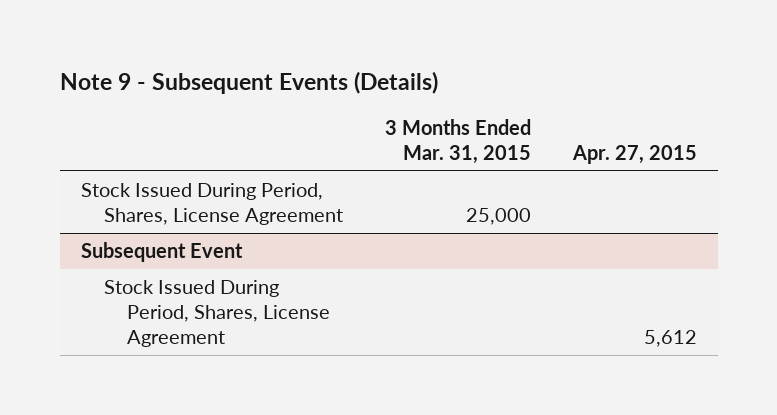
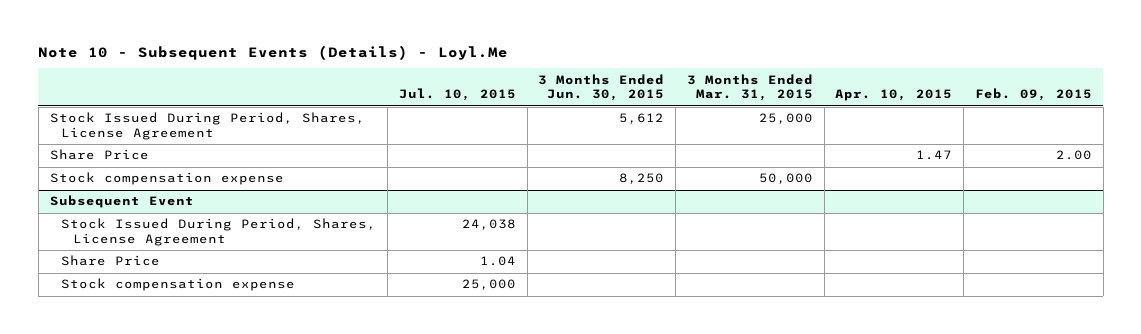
- Note 9 - Subsequent Events (Details)
+ Note 10 - Subsequent Events (Details) - Loyl.Me
- | 3 Months Ended Mar. 31, 2015 | Apr. 27, 2015
+ | Jul. 10, 2015 | 3 Months Ended Jun. 30, 2015 | 3 Months Ended Mar. 31, 2015 | Apr. 10, 2015 | Feb. 09, 2015
+ Share Price | | | | 1.47 | 2.00
+ Stock compensation expense | | 8,250 | 50,000 | |
@ Subsequent Event
+ Share Price | 1.04 | | | |
+ Stock compensation expense | 25,000 | | | |

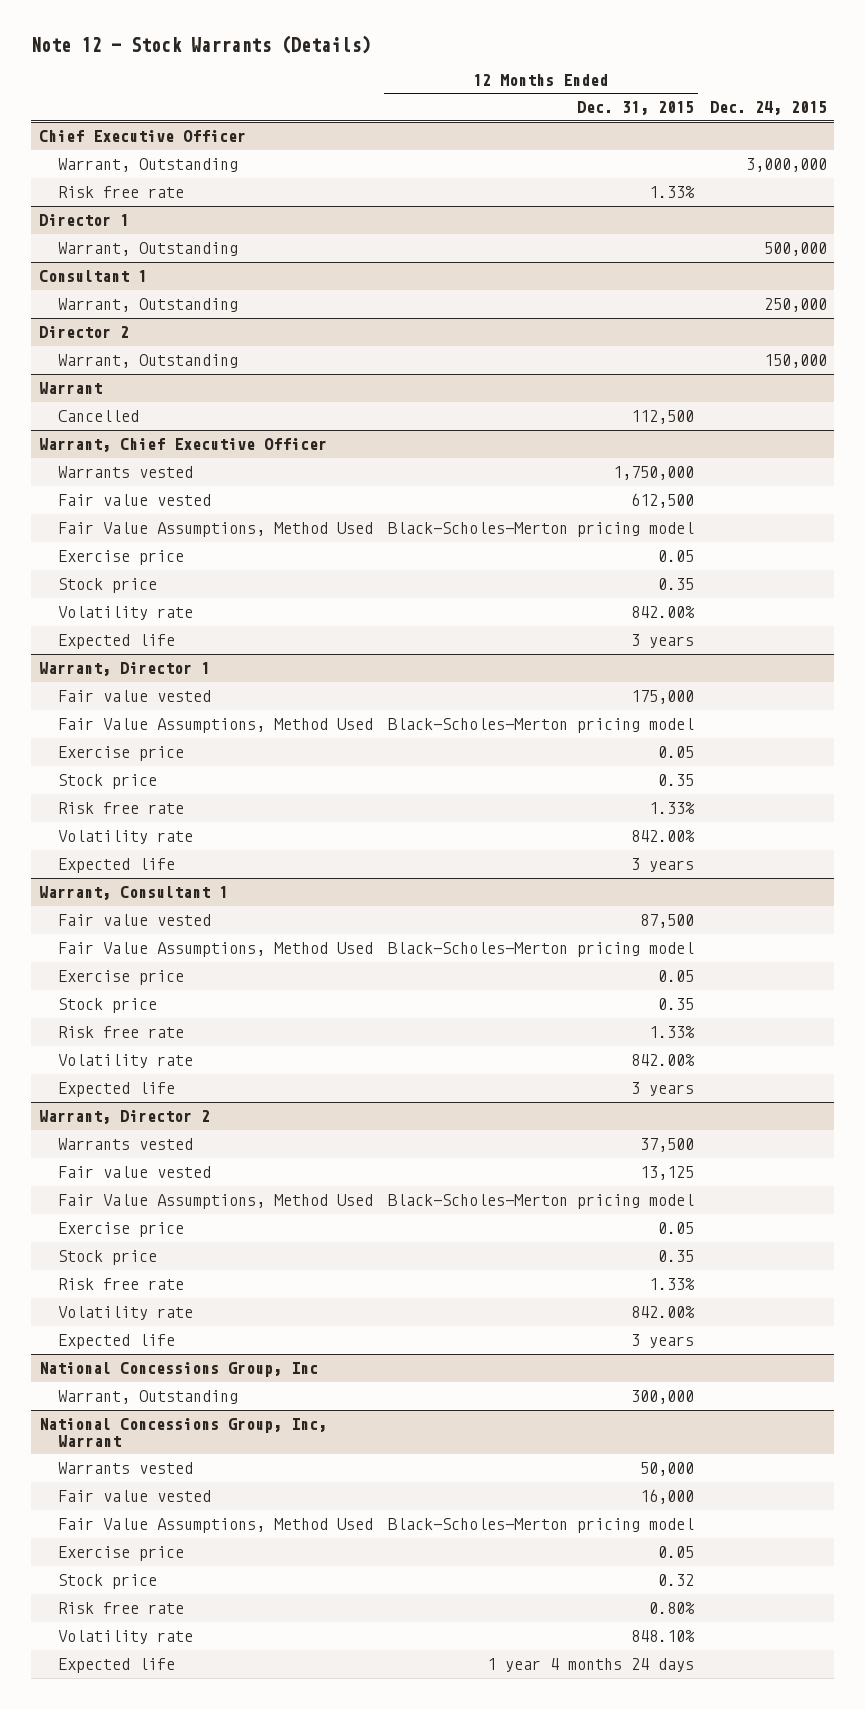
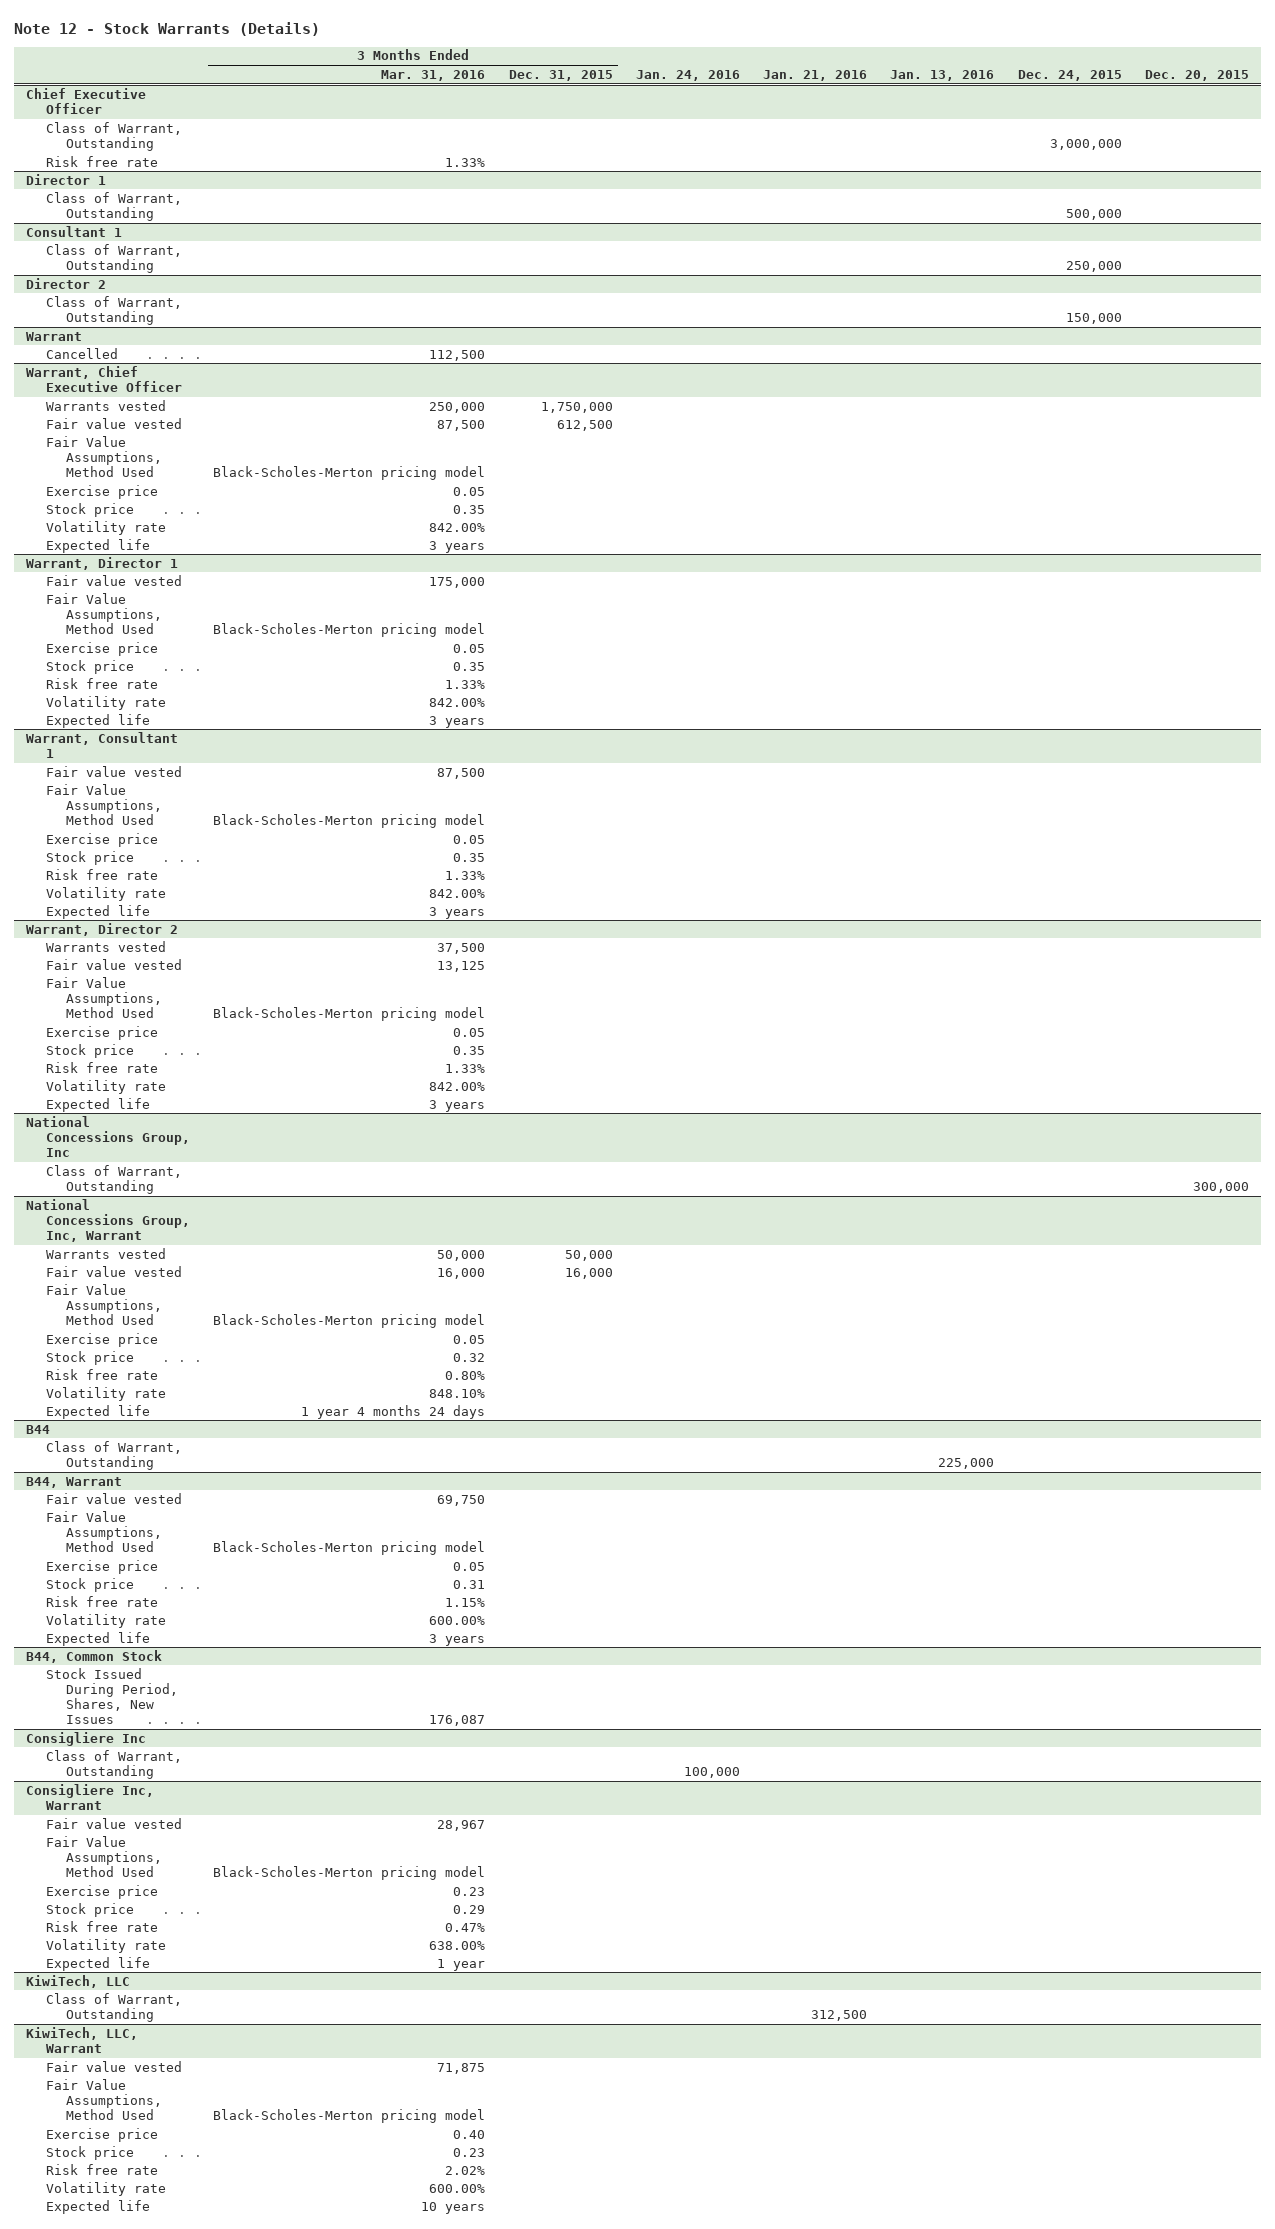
- | 12 Months Ended Dec. 31, 2015 | Dec. 24, 2015
+ | 3 Months Ended Mar. 31, 2016 | 3 Months Ended Dec. 31, 2015 | Jan. 24, 2016 | Jan. 21, 2016 | Jan. 13, 2016 | Dec. 24, 2015 | Dec. 20, 2015
@ Chief Executive Officer
- Warrant, Outstanding | | 3,000,000
+ Class of Warrant, Outstanding | | | | | | 3,000,000 |
@ Director 1
- Warrant, Outstanding | | 500,000
+ Class of Warrant, Outstanding | | | | | | 500,000 |
@ Consultant 1
- Warrant, Outstanding | | 250,000
+ Class of Warrant, Outstanding | | | | | | 250,000 |
@ Director 2
- Warrant, Outstanding | | 150,000
+ Class of Warrant, Outstanding | | | | | | 150,000 |
@ National Concessions Group, Inc
- Warrant, Outstanding | 300,000 |
+ Class of Warrant, Outstanding | | | | | | | 300,000
+ B44
+ Class of Warrant, Outstanding | | | | | 225,000 | |
+ B44, Warrant
+ Fair value vested | 69,750 | | | | | |
+ Fair Value Assumptions, Method Used | Black-Scholes-Merton pricing model | | | | | |
+ Exercise price | 0.05 | | | | | |
+ Stock price | 0.31 | | | | | |
+ Risk free rate | 1.15% | | | | | |
+ Volatility rate | 600.00% | | | | | |
+ Expected life | 3 years | | | | | |
+ B44, Common Stock
+ Stock Issued During Period, Shares, New Issues | 176,087 | | | | | |
+ Consigliere Inc
+ Class of Warrant, Outstanding | | | 100,000 | | | |
+ Consigliere Inc, Warrant
+ Fair value vested | 28,967 | | | | | |
+ Fair Value Assumptions, Method Used | Black-Scholes-Merton pricing model | | | | | |
+ Exercise price | 0.23 | | | | | |
+ Stock price | 0.29 | | | | | |
+ Risk free rate | 0.47% | | | | | |
+ Volatility rate | 638.00% | | | | | |
+ Expected life | 1 year | | | | | |
+ KiwiTech, LLC
+ Class of Warrant, Outstanding | | | | 312,500 | | |
+ KiwiTech, LLC, Warrant
+ Fair value vested | 71,875 | | | | | |
+ Fair Value Assumptions, Method Used | Black-Scholes-Merton pricing model | | | | | |
+ Exercise price | 0.40 | | | | | |
+ Stock price | 0.23 | | | | | |
+ Risk free rate | 2.02% | | | | | |
+ Volatility rate | 600.00% | | | | | |
+ Expected life | 10 years | | | | | |

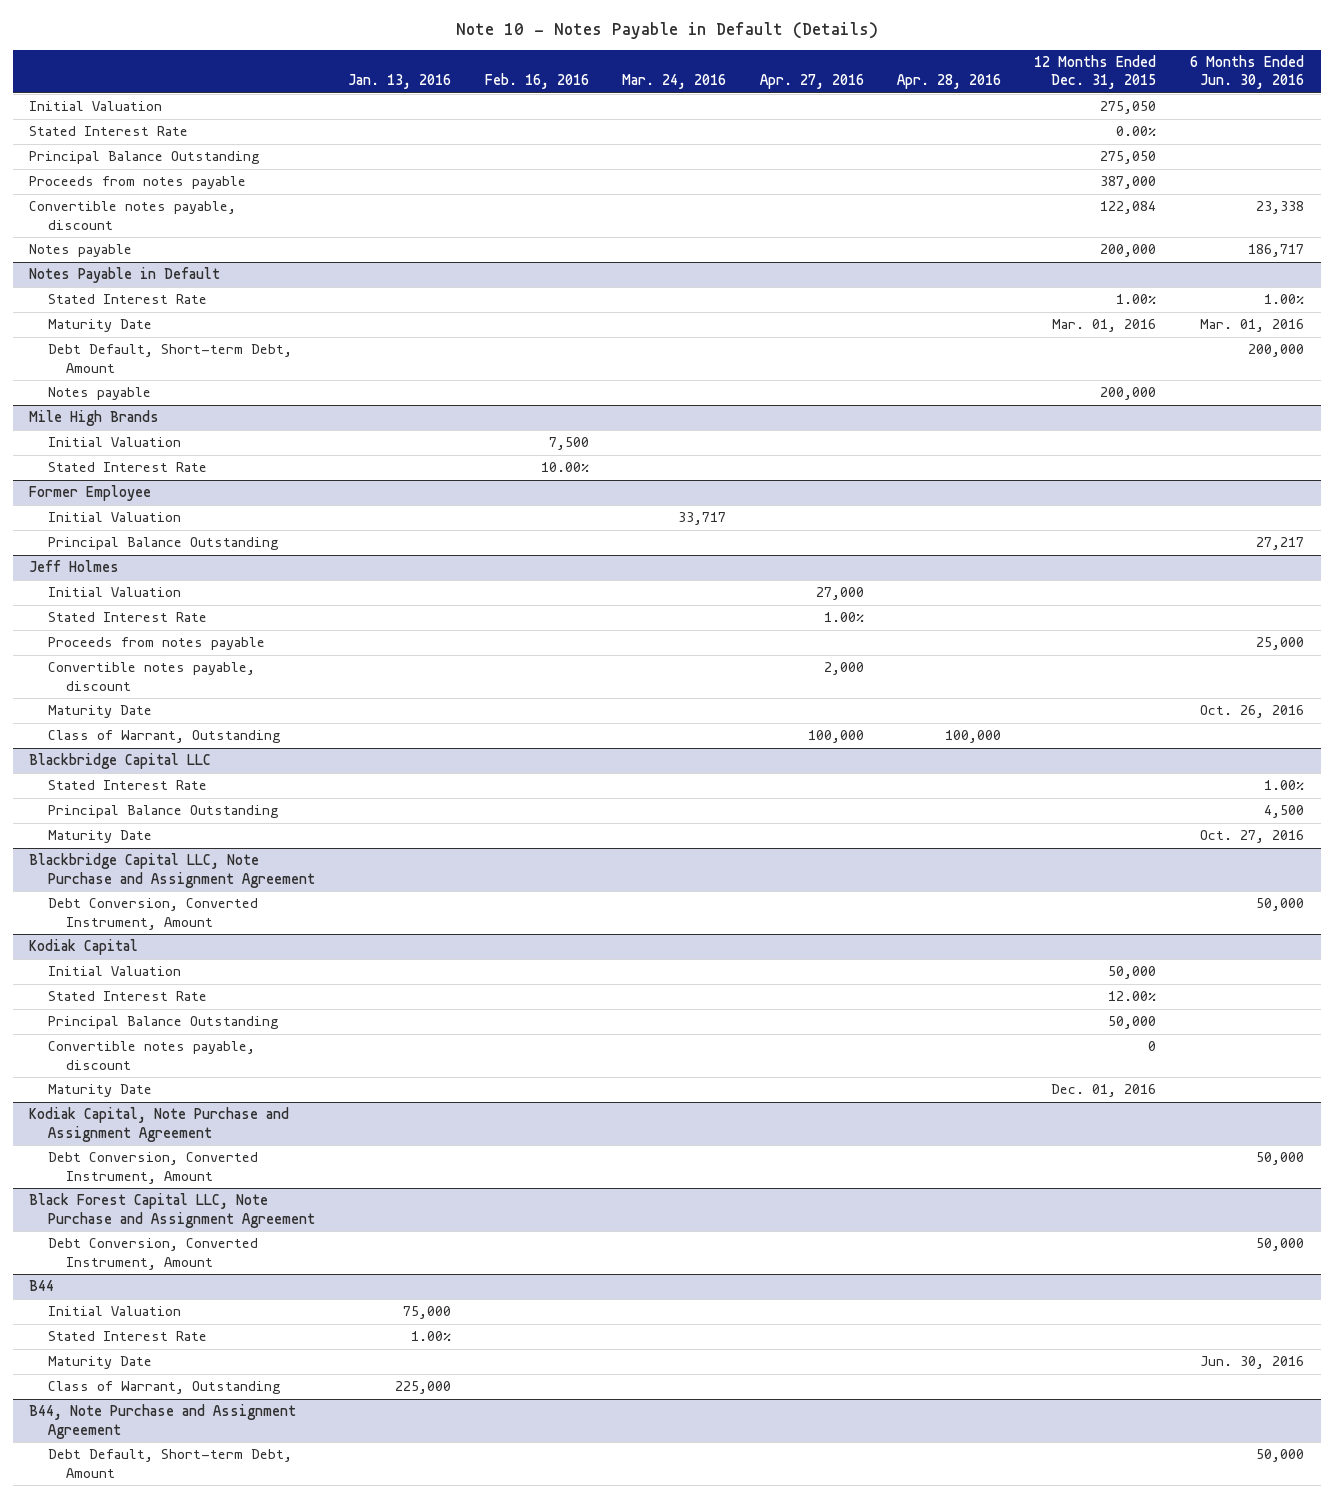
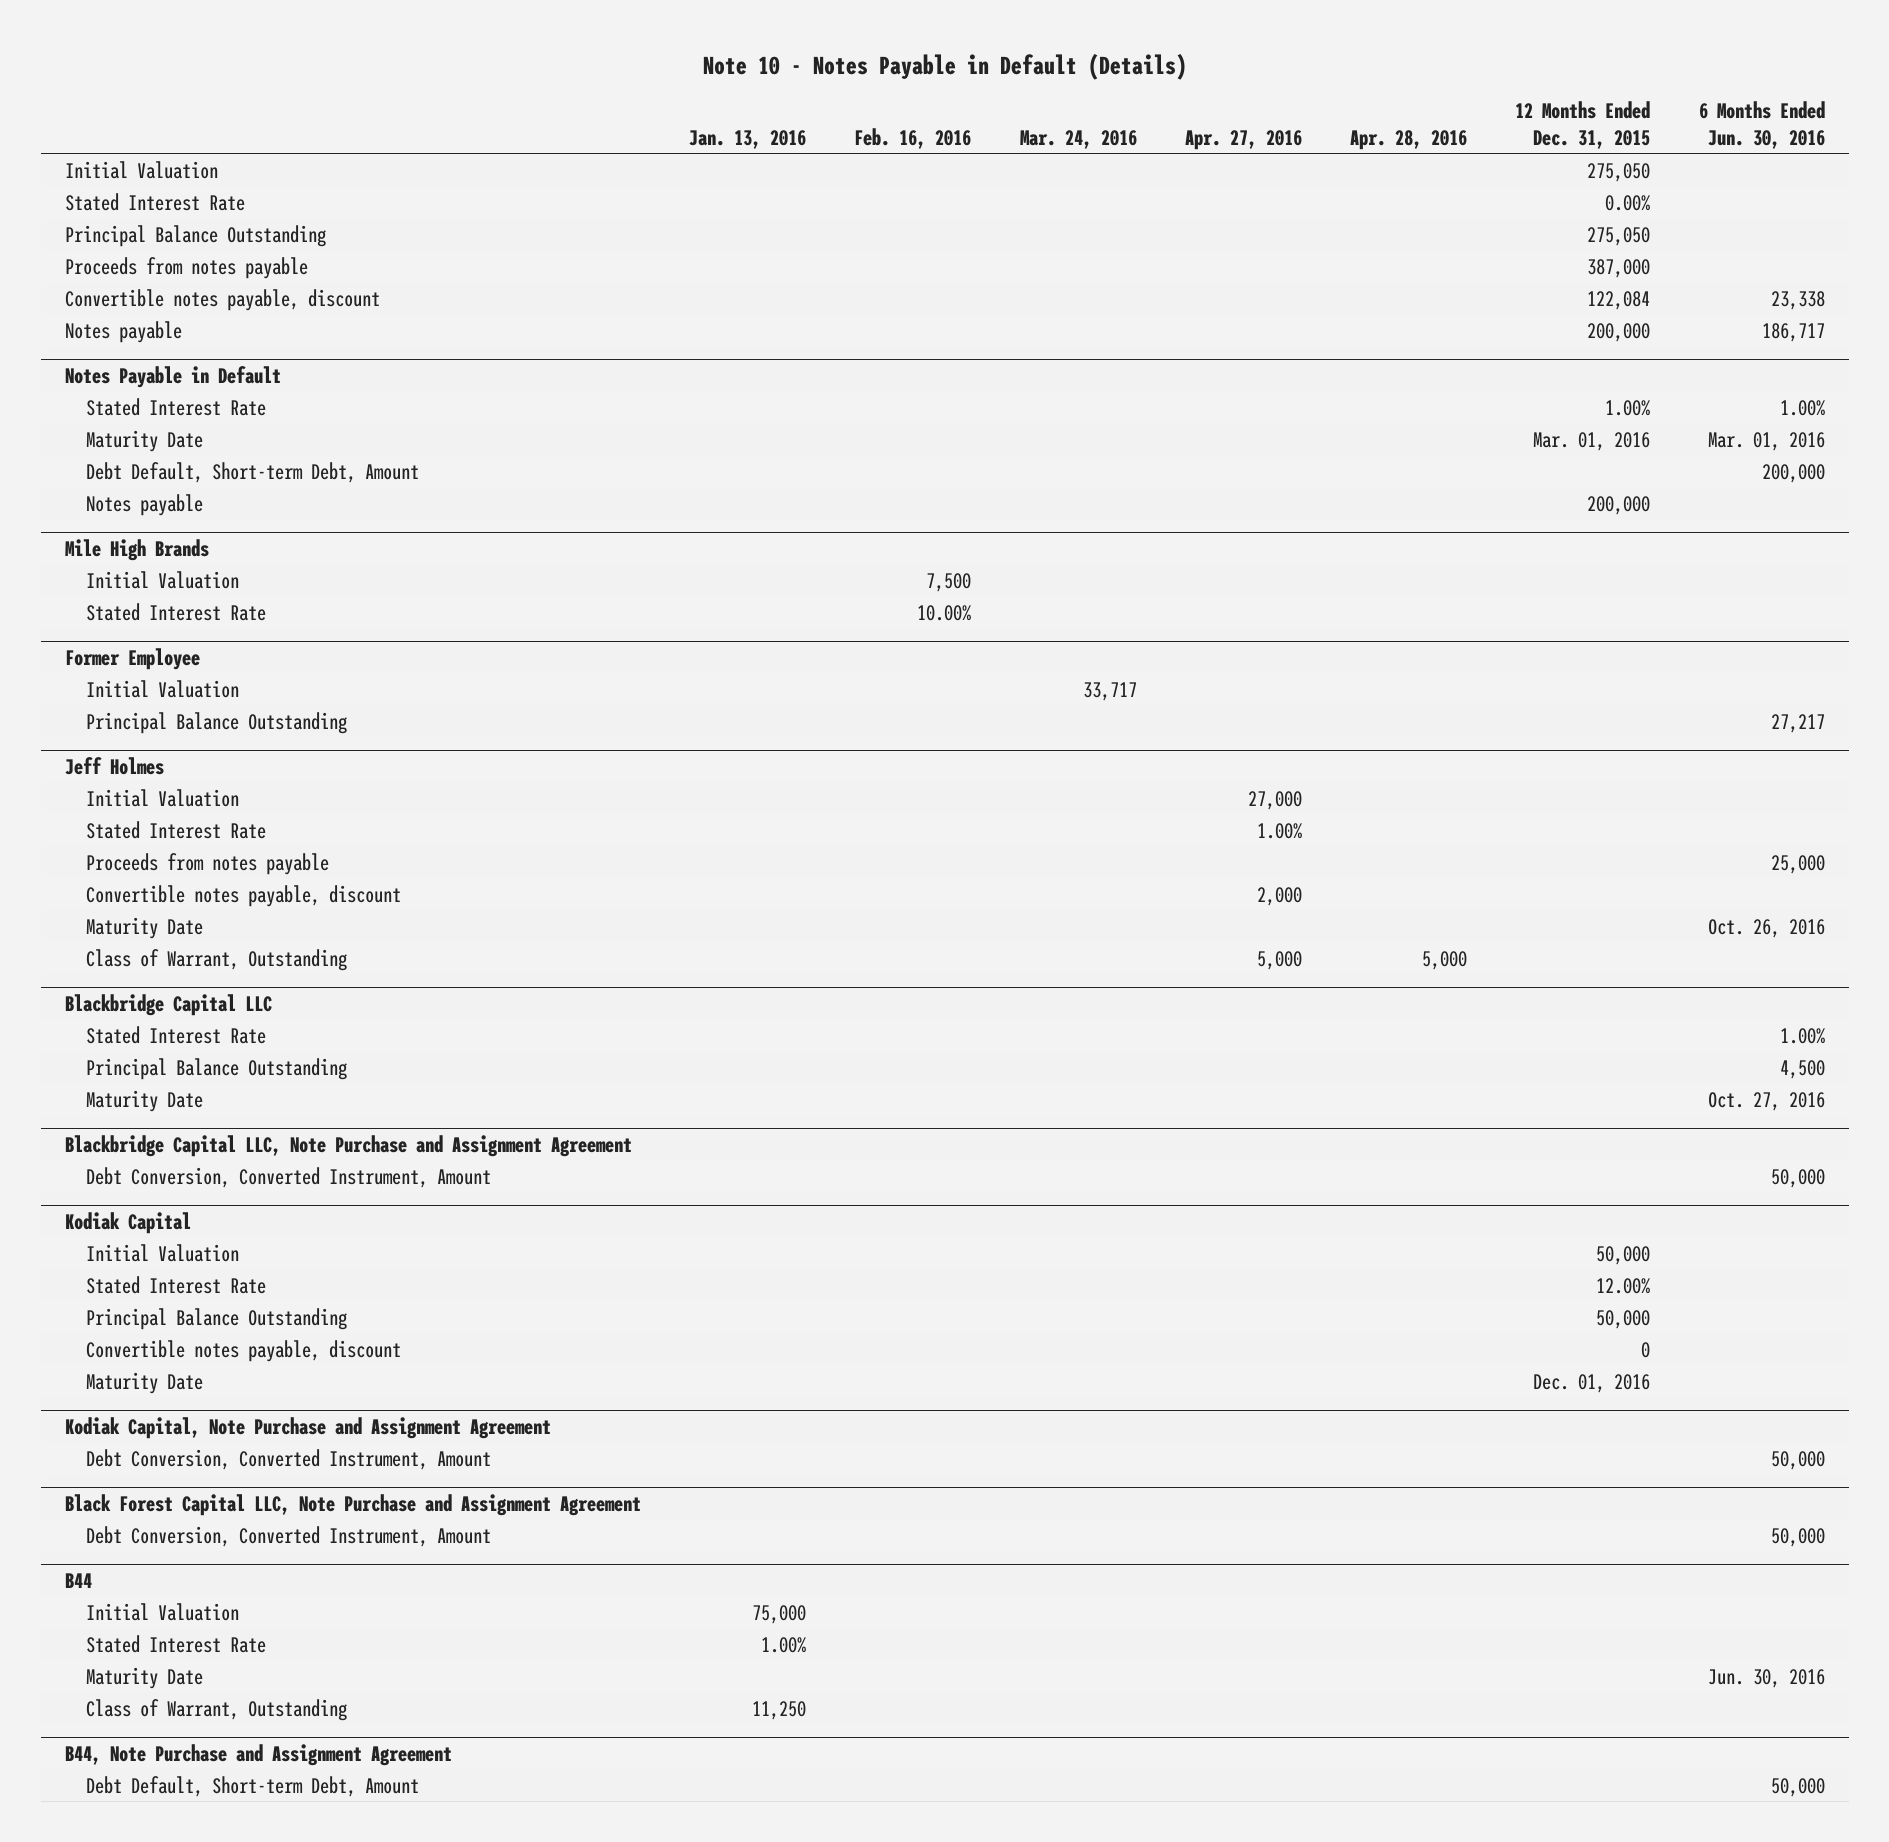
@ Jeff Holmes
- Class of Warrant, Outstanding | | | | 100,000 | 100,000 | |
+ Class of Warrant, Outstanding | | | | 5,000 | 5,000 | |
@ B44
- Class of Warrant, Outstanding | 225,000 | | | | | |
+ Class of Warrant, Outstanding | 11,250 | | | | | |

